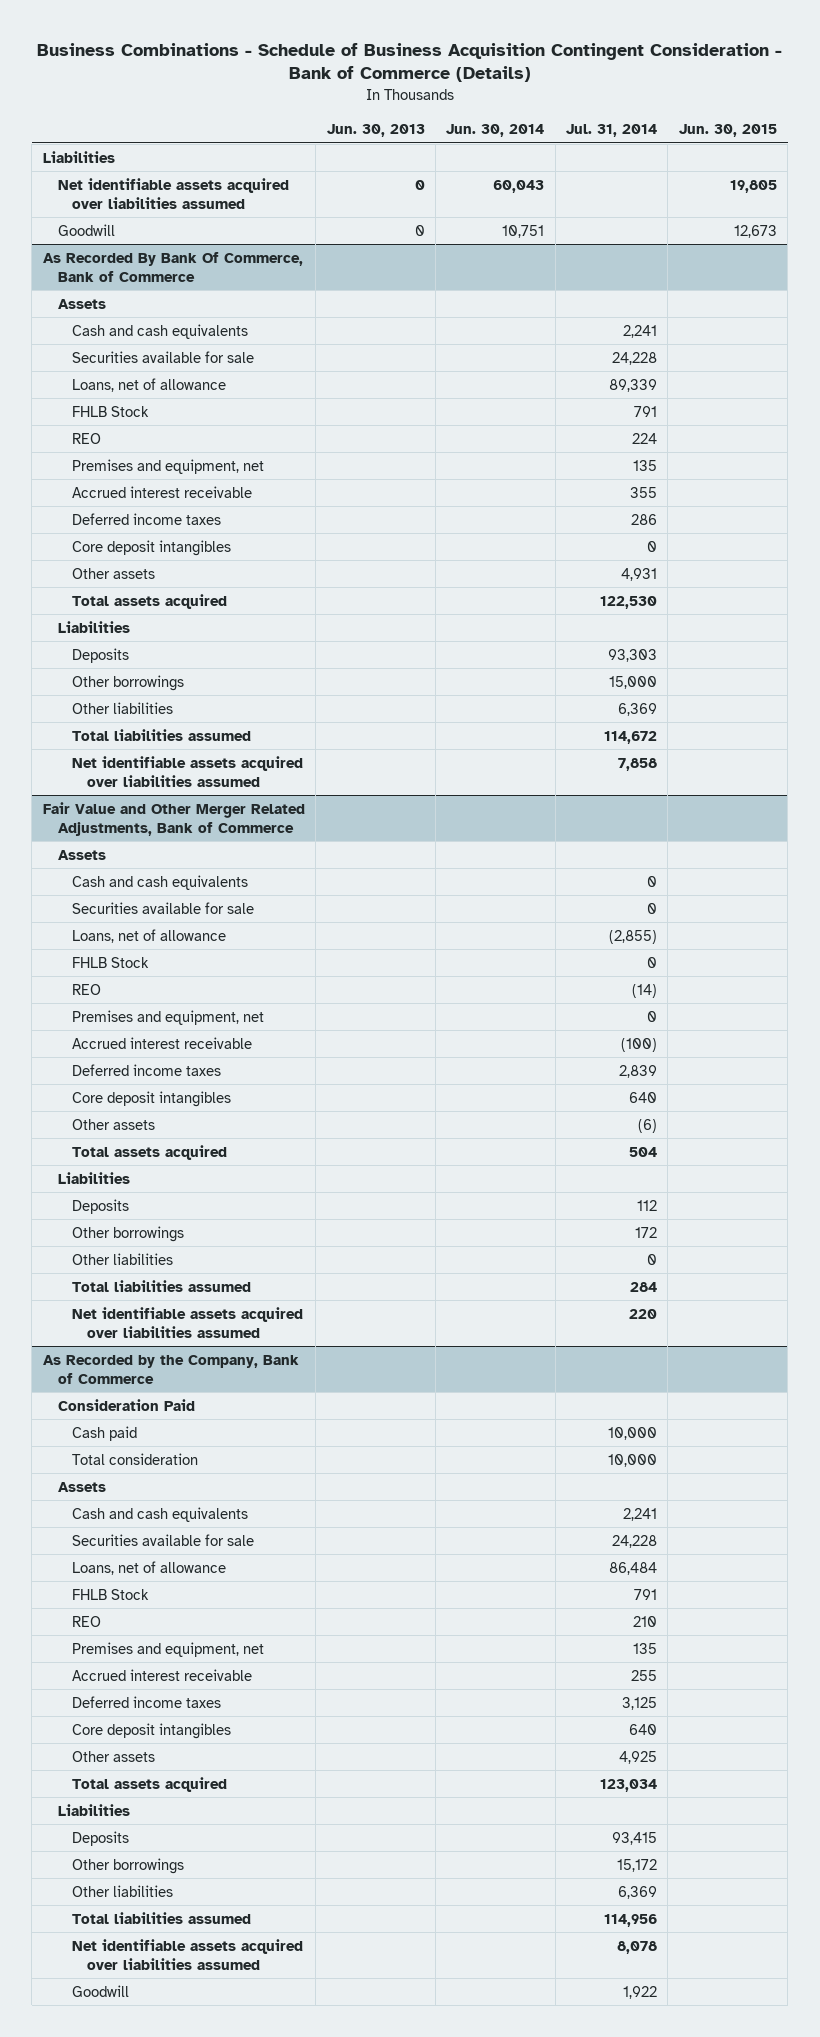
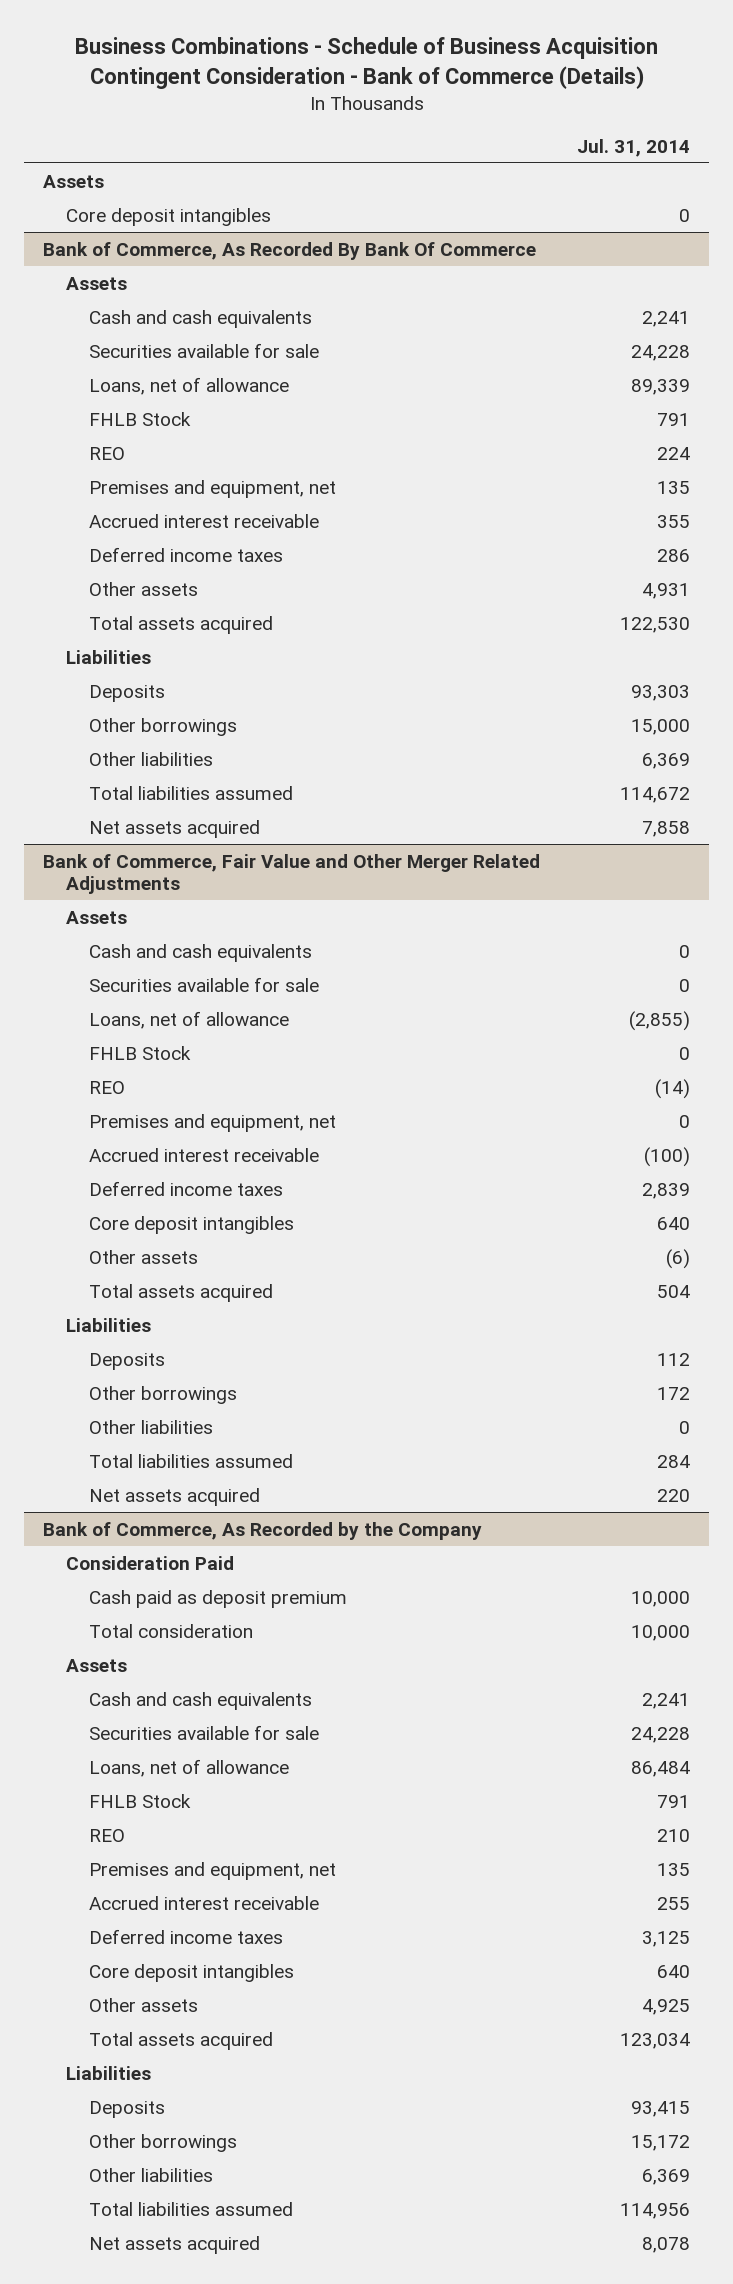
- | Jun. 30, 2013 | Jun. 30, 2014 | Jul. 31, 2014 | Jun. 30, 2015
+ | Jul. 31, 2014
- Liabilities
- Net identifiable assets acquired over liabilities assumed | 0 | 60,043 | | 19,805
- Goodwill | 0 | 10,751 | | 12,673
- As Recorded By Bank Of Commerce, Bank of Commerce
+ Core deposit intangibles | 0
+ Bank of Commerce, As Recorded By Bank Of Commerce
+ Assets
- Core deposit intangibles | | | 0 |
- Net identifiable assets acquired over liabilities assumed | | | 7,858 |
- Fair Value and Other Merger Related Adjustments, Bank of Commerce
+ Net assets acquired | 7,858
+ Bank of Commerce, Fair Value and Other Merger Related Adjustments
- Net identifiable assets acquired over liabilities assumed | | | 220 |
- As Recorded by the Company, Bank of Commerce
+ Net assets acquired | 220
+ Bank of Commerce, As Recorded by the Company
- Cash paid | | | 10,000 |
+ Cash paid as deposit premium | 10,000
- Net identifiable assets acquired over liabilities assumed | | | 8,078 |
- Goodwill | | | 1,922 |
+ Net assets acquired | 8,078

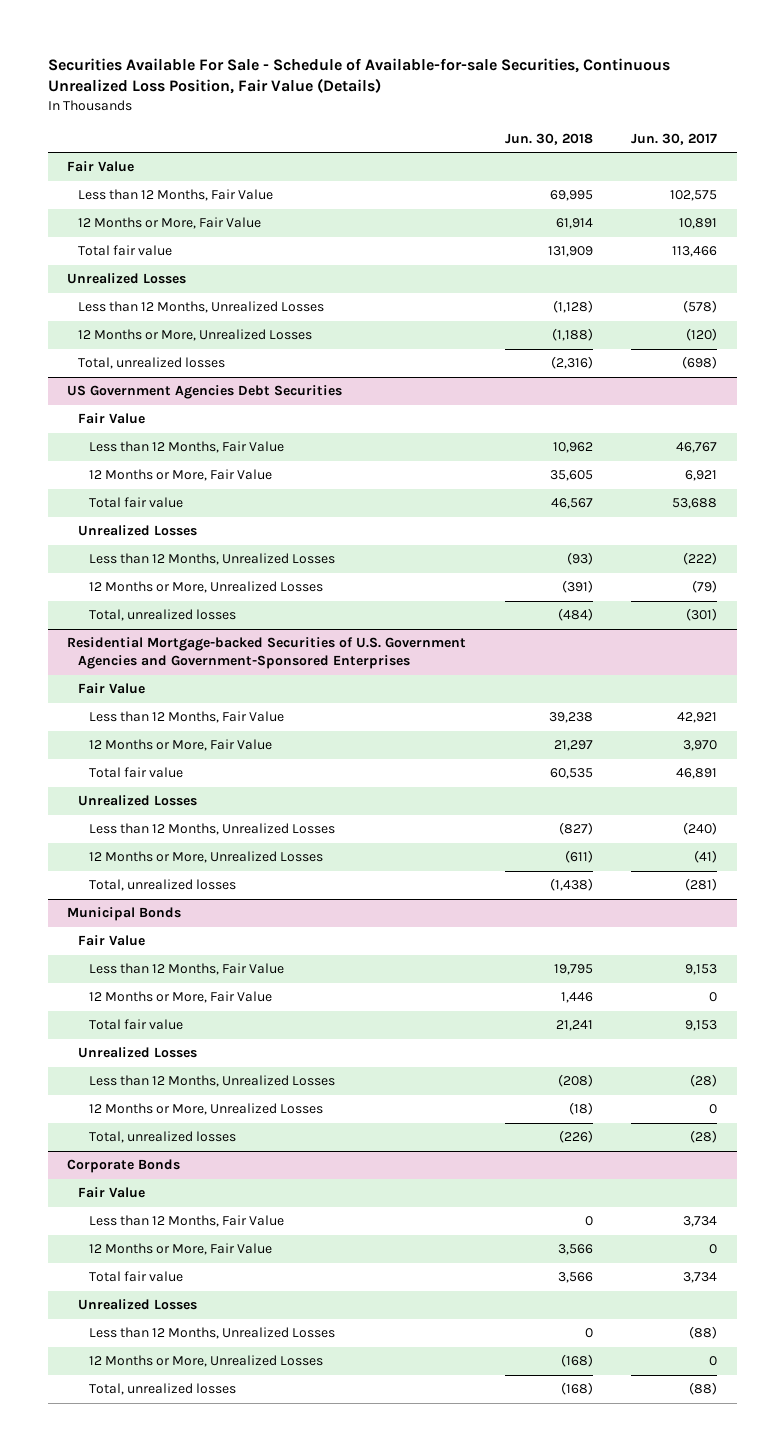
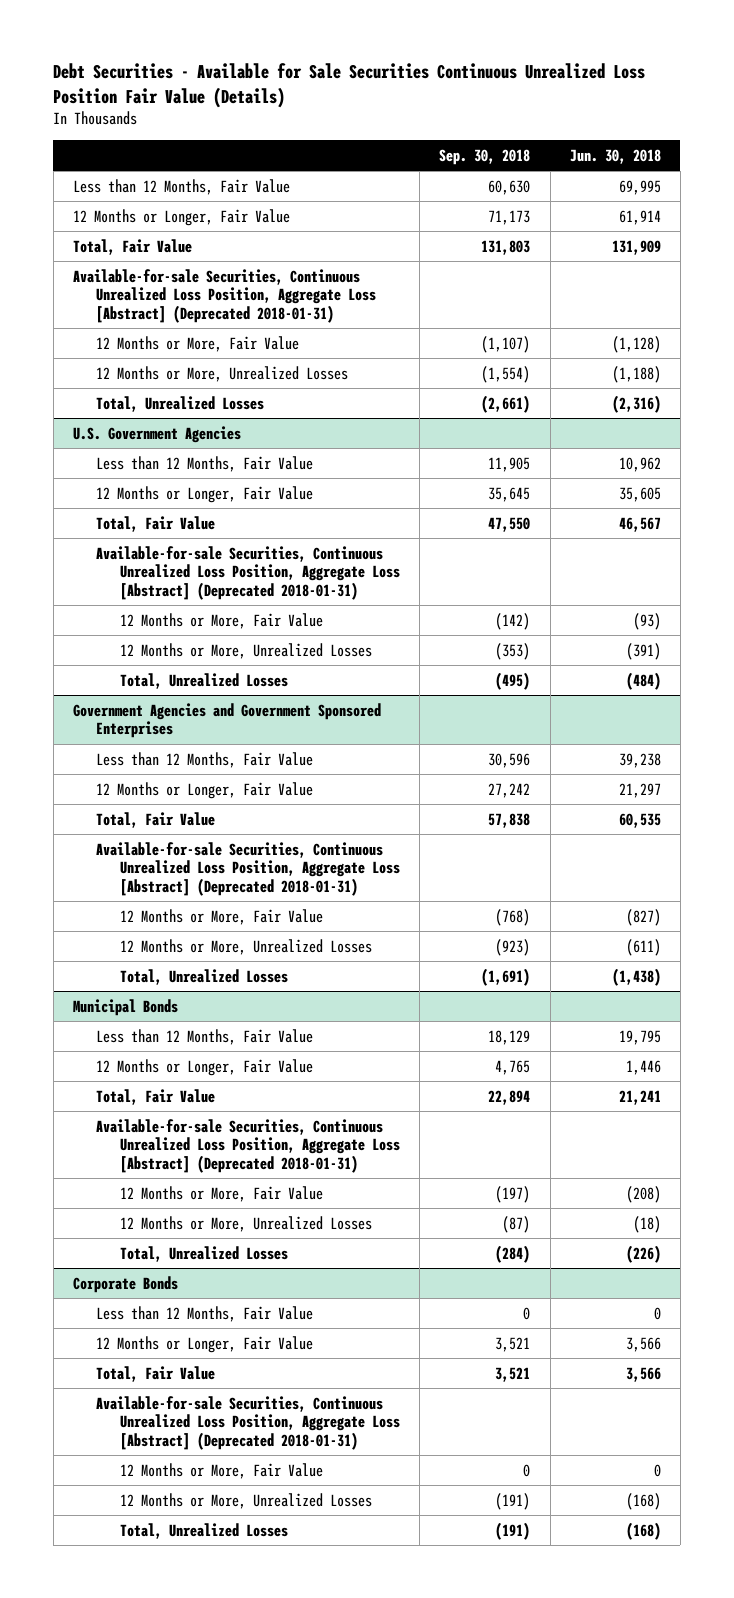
- Securities Available For Sale - Schedule of Available-for-sale Securities, Continuous Unrealized Loss Position, Fair Value (Details)
+ Debt Securities - Available for Sale Securities Continuous Unrealized Loss Position Fair Value (Details)
- | Jun. 30, 2018 | Jun. 30, 2017
+ | Sep. 30, 2018 | Jun. 30, 2018
- Fair Value
- 12 Months or More, Fair Value | 61,914 | 10,891
- Total fair value | 131,909 | 113,466
- Unrealized Losses
- Less than 12 Months, Unrealized Losses | (1,128) | (578)
+ 12 Months or Longer, Fair Value | 71,173 | 61,914
+ Total, Fair Value | 131,803 | 131,909
+ Available-for-sale Securities, Continuous Unrealized Loss Position, Aggregate Loss [Abstract] (Deprecated 2018-01-31)
+ 12 Months or More, Fair Value | (1,107) | (1,128)
- Total, unrealized losses | (2,316) | (698)
- US Government Agencies Debt Securities
- Fair Value
+ Total, Unrealized Losses | (2,661) | (2,316)
+ U.S. Government Agencies
- 12 Months or More, Fair Value | 35,605 | 6,921
- Total fair value | 46,567 | 53,688
- Unrealized Losses
- Less than 12 Months, Unrealized Losses | (93) | (222)
+ 12 Months or Longer, Fair Value | 35,645 | 35,605
+ Total, Fair Value | 47,550 | 46,567
+ Available-for-sale Securities, Continuous Unrealized Loss Position, Aggregate Loss [Abstract] (Deprecated 2018-01-31)
+ 12 Months or More, Fair Value | (142) | (93)
- Total, unrealized losses | (484) | (301)
- Residential Mortgage-backed Securities of U.S. Government Agencies and Government-Sponsored Enterprises
- Fair Value
+ Total, Unrealized Losses | (495) | (484)
+ Government Agencies and Government Sponsored Enterprises
- 12 Months or More, Fair Value | 21,297 | 3,970
- Total fair value | 60,535 | 46,891
- Unrealized Losses
- Less than 12 Months, Unrealized Losses | (827) | (240)
+ 12 Months or Longer, Fair Value | 27,242 | 21,297
+ Total, Fair Value | 57,838 | 60,535
+ Available-for-sale Securities, Continuous Unrealized Loss Position, Aggregate Loss [Abstract] (Deprecated 2018-01-31)
+ 12 Months or More, Fair Value | (768) | (827)
- Total, unrealized losses | (1,438) | (281)
+ Total, Unrealized Losses | (1,691) | (1,438)
@ Municipal Bonds
- Fair Value
- 12 Months or More, Fair Value | 1,446 | 0
- Total fair value | 21,241 | 9,153
- Unrealized Losses
- Less than 12 Months, Unrealized Losses | (208) | (28)
+ 12 Months or Longer, Fair Value | 4,765 | 1,446
+ Total, Fair Value | 22,894 | 21,241
+ Available-for-sale Securities, Continuous Unrealized Loss Position, Aggregate Loss [Abstract] (Deprecated 2018-01-31)
+ 12 Months or More, Fair Value | (197) | (208)
- Total, unrealized losses | (226) | (28)
+ Total, Unrealized Losses | (284) | (226)
@ Corporate Bonds
- Fair Value
- 12 Months or More, Fair Value | 3,566 | 0
- Total fair value | 3,566 | 3,734
- Unrealized Losses
- Less than 12 Months, Unrealized Losses | 0 | (88)
+ 12 Months or Longer, Fair Value | 3,521 | 3,566
+ Total, Fair Value | 3,521 | 3,566
+ Available-for-sale Securities, Continuous Unrealized Loss Position, Aggregate Loss [Abstract] (Deprecated 2018-01-31)
+ 12 Months or More, Fair Value | 0 | 0
- Total, unrealized losses | (168) | (88)
+ Total, Unrealized Losses | (191) | (168)

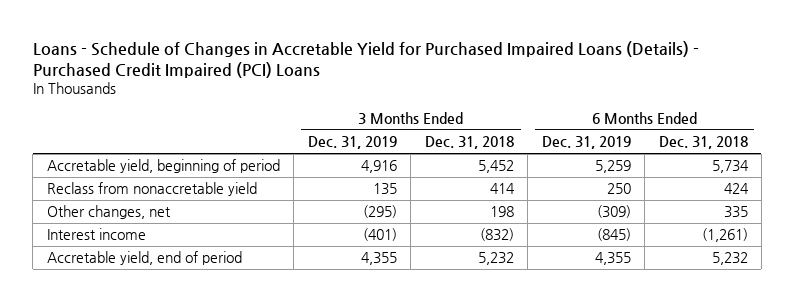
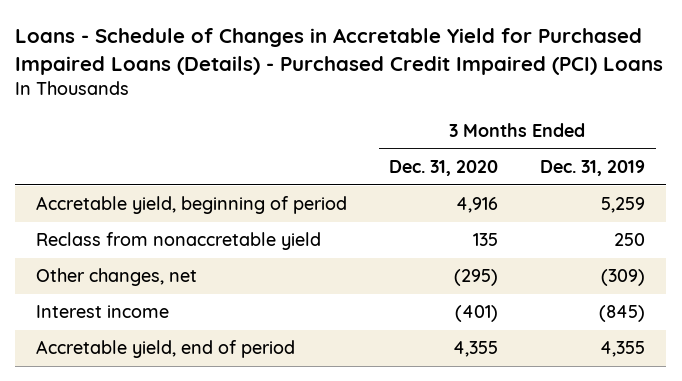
- | 3 Months Ended Dec. 31, 2019 | 3 Months Ended Dec. 31, 2018 | 6 Months Ended Dec. 31, 2019 | 6 Months Ended Dec. 31, 2018
+ | 3 Months Ended Dec. 31, 2020 | 3 Months Ended Dec. 31, 2019
- Accretable yield, beginning of period | 4,916 | 5,452 | 5,259 | 5,734
- Reclass from nonaccretable yield | 135 | 414 | 250 | 424
- Other changes, net | (295) | 198 | (309) | 335
- Interest income | (401) | (832) | (845) | (1,261)
+ Accretable yield, beginning of period | 4,916 | 5,259
+ Reclass from nonaccretable yield | 135 | 250
+ Other changes, net | (295) | (309)
+ Interest income | (401) | (845)

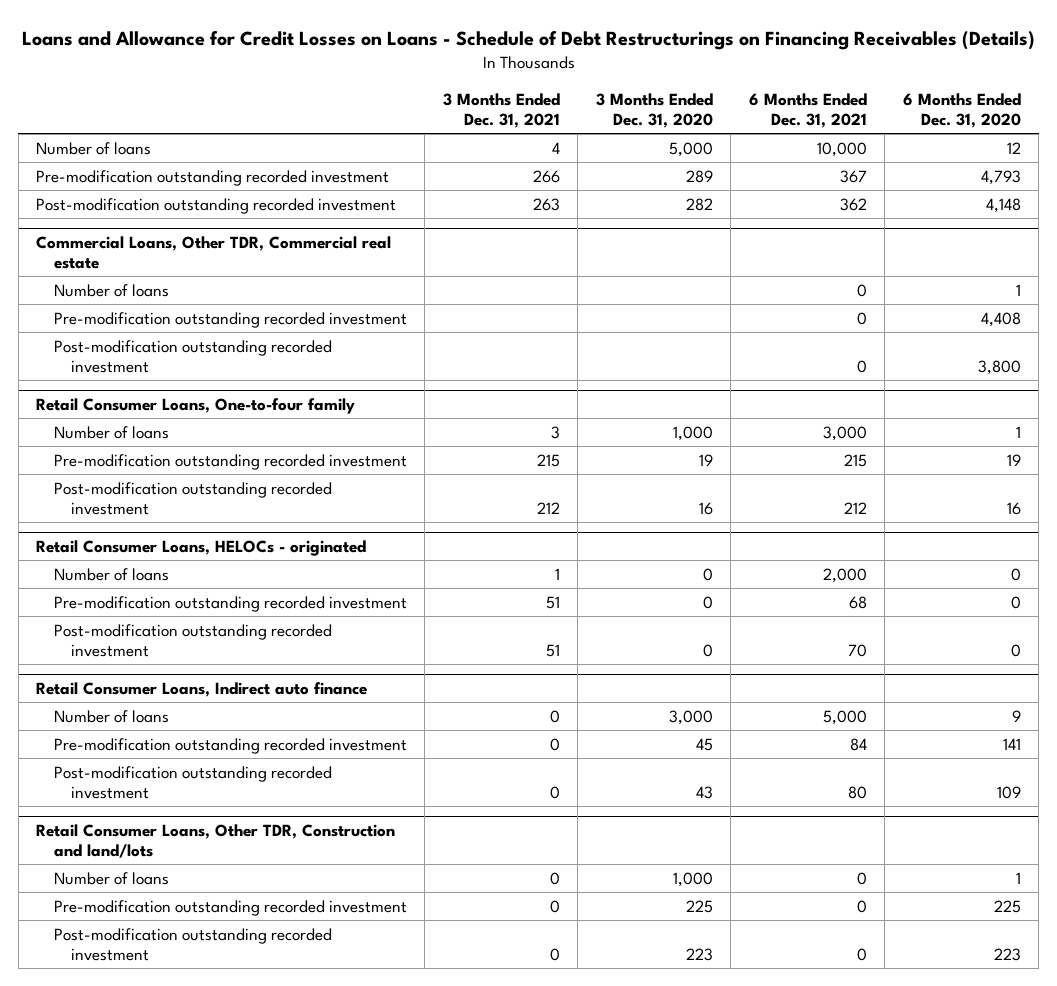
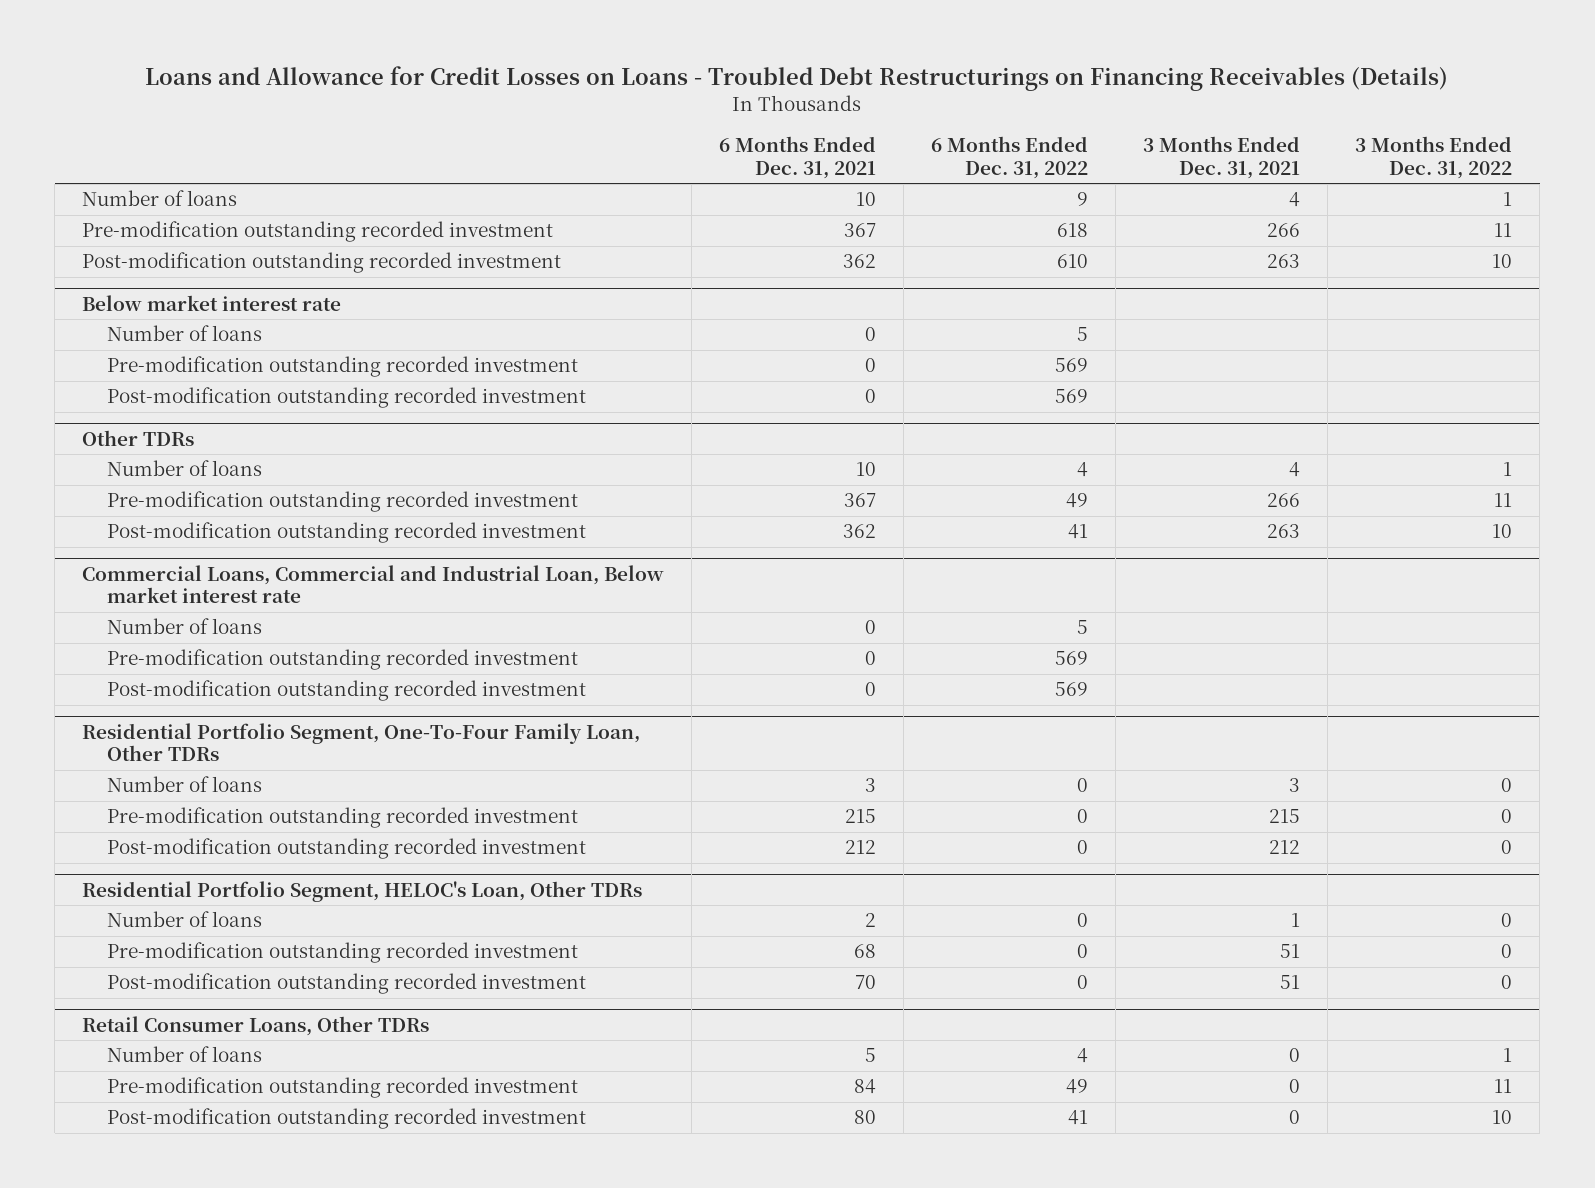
- Loans and Allowance for Credit Losses on Loans - Schedule of Debt Restructurings on Financing Receivables (Details)
+ Loans and Allowance for Credit Losses on Loans - Troubled Debt Restructurings on Financing Receivables (Details)
- | 3 Months Ended Dec. 31, 2021 | 3 Months Ended Dec. 31, 2020 | 6 Months Ended Dec. 31, 2021 | 6 Months Ended Dec. 31, 2020
+ | 6 Months Ended Dec. 31, 2021 | 6 Months Ended Dec. 31, 2022 | 3 Months Ended Dec. 31, 2021 | 3 Months Ended Dec. 31, 2022
- Number of loans | 4 | 5,000 | 10,000 | 12
+ Number of loans | 10 | 9 | 4 | 1
- Commercial Loans, Other TDR, Commercial real estate
+ Below market interest rate
- Retail Consumer Loans, One-to-four family
- Number of loans | 3 | 1,000 | 3,000 | 1
+ Other TDRs
+ Number of loans | 10 | 4 | 4 | 1
+ Pre-modification outstanding recorded investment | 367 | 49 | 266 | 11
+ Post-modification outstanding recorded investment | 362 | 41 | 263 | 10
+ Commercial Loans, Commercial and Industrial Loan, Below market interest rate
+ Number of loans | 0 | 5 | |
+ Pre-modification outstanding recorded investment | 0 | 569 | |
+ Post-modification outstanding recorded investment | 0 | 569 | |
+ Residential Portfolio Segment, One-To-Four Family Loan, Other TDRs
+ Number of loans | 3 | 0 | 3 | 0
- Retail Consumer Loans, HELOCs - originated
- Number of loans | 1 | 0 | 2,000 | 0
+ Residential Portfolio Segment, HELOC's Loan, Other TDRs
+ Number of loans | 2 | 0 | 1 | 0
- Retail Consumer Loans, Indirect auto finance
- Number of loans | 0 | 3,000 | 5,000 | 9
+ Retail Consumer Loans, Other TDRs
+ Number of loans | 5 | 4 | 0 | 1
- Retail Consumer Loans, Other TDR, Construction and land/lots
- Number of loans | 0 | 1,000 | 0 | 1
- Pre-modification outstanding recorded investment | 0 | 225 | 0 | 225
- Post-modification outstanding recorded investment | 0 | 223 | 0 | 223

